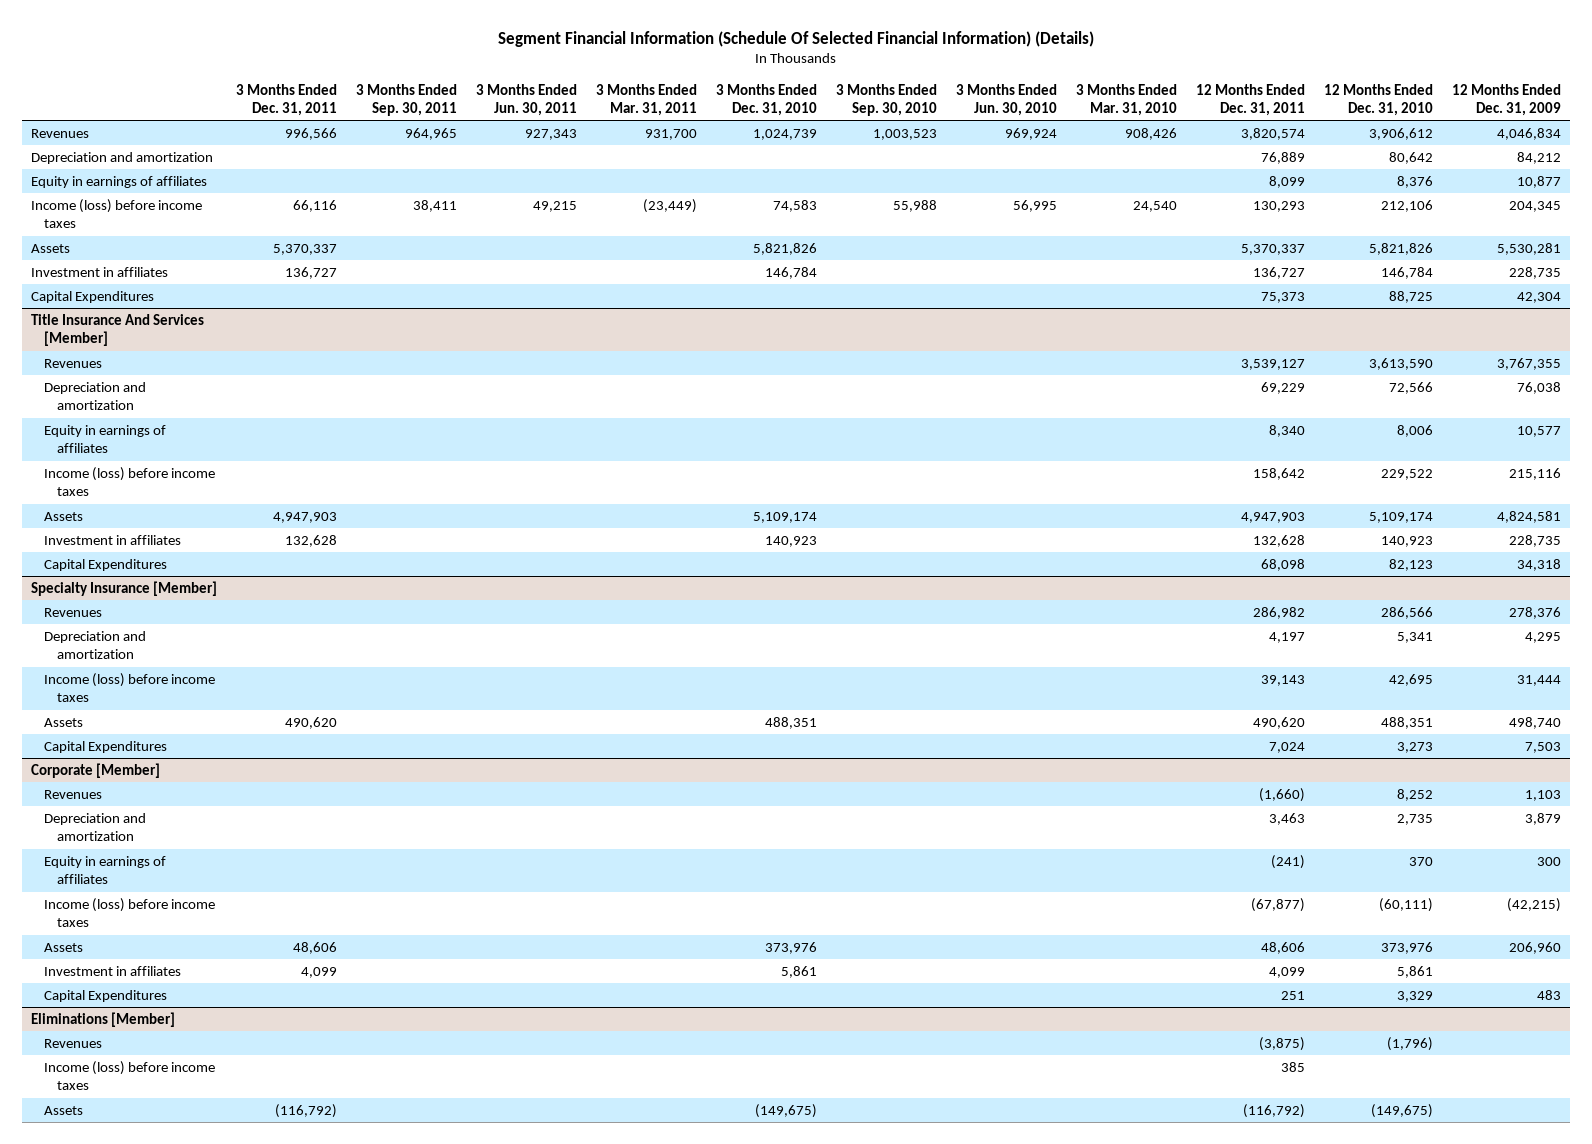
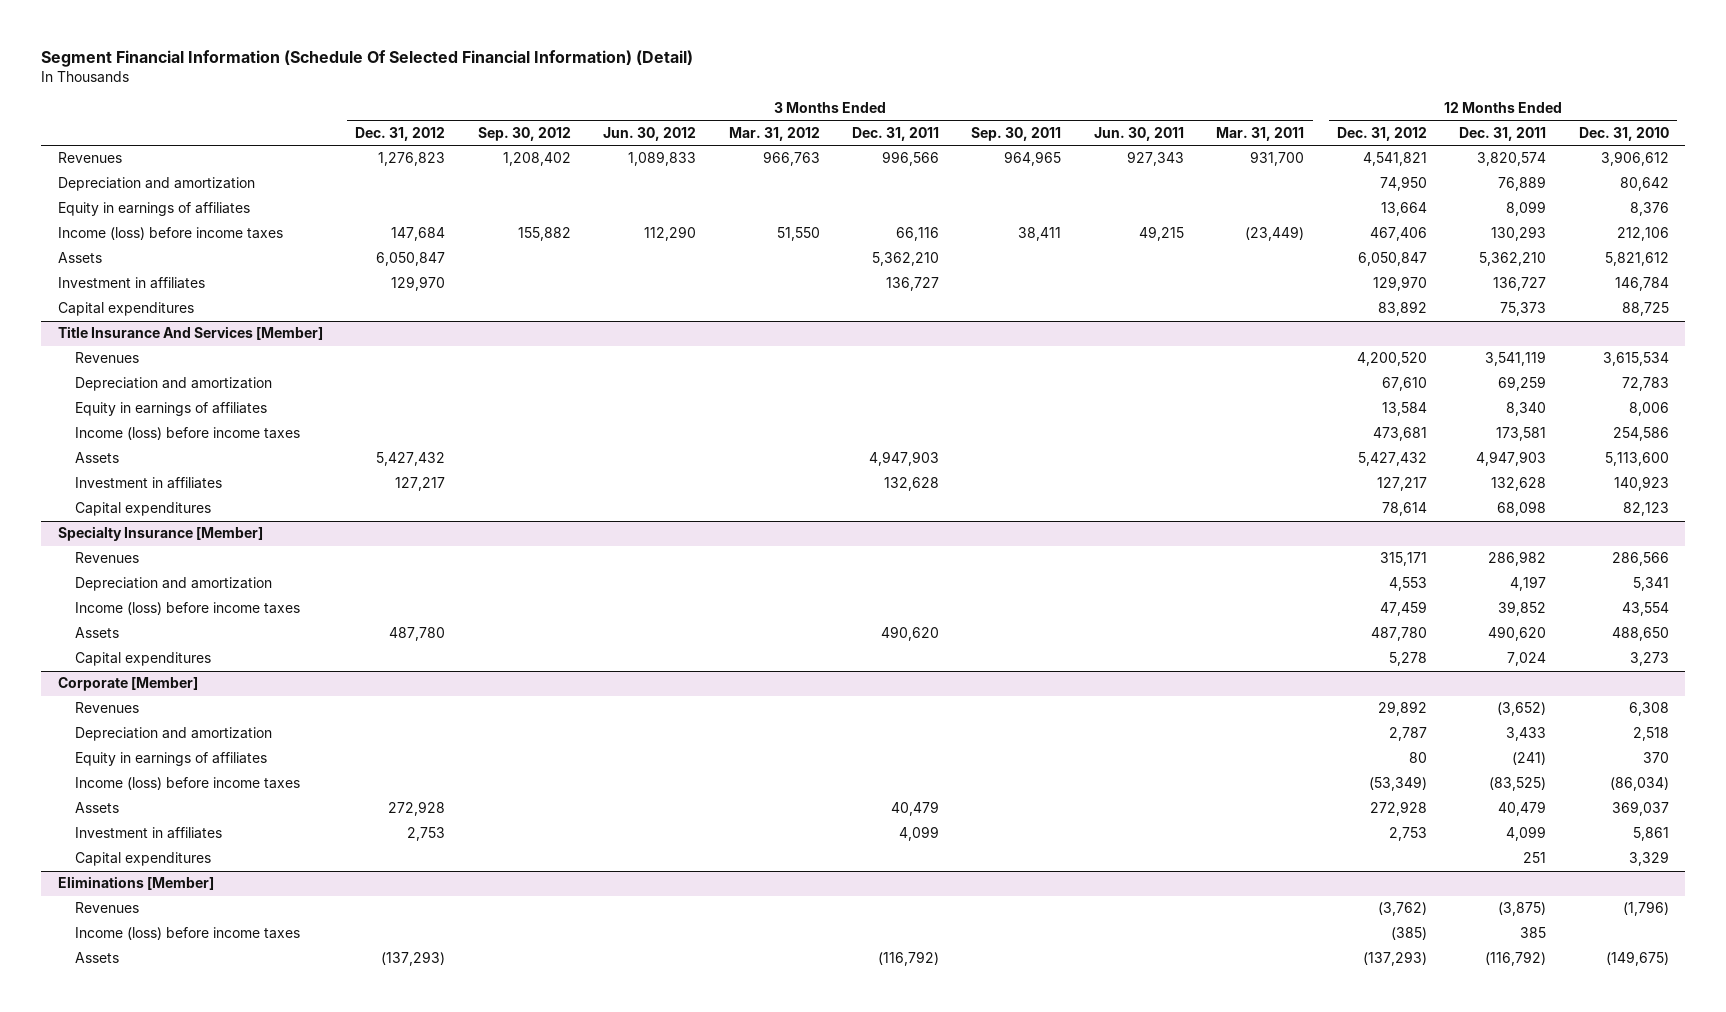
- Segment Financial Information (Schedule Of Selected Financial Information) (Details)
+ Segment Financial Information (Schedule Of Selected Financial Information) (Detail)
- | 3 Months Ended Dec. 31, 2011 | 3 Months Ended Sep. 30, 2011 | 3 Months Ended Jun. 30, 2011 | 3 Months Ended Mar. 31, 2011 | 3 Months Ended Dec. 31, 2010 | 3 Months Ended Sep. 30, 2010 | 3 Months Ended Jun. 30, 2010 | 3 Months Ended Mar. 31, 2010 | 12 Months Ended Dec. 31, 2011 | 12 Months Ended Dec. 31, 2010 | 12 Months Ended Dec. 31, 2009
+ | 3 Months Ended Dec. 31, 2012 | 3 Months Ended Sep. 30, 2012 | 3 Months Ended Jun. 30, 2012 | 3 Months Ended Mar. 31, 2012 | 3 Months Ended Dec. 31, 2011 | 3 Months Ended Sep. 30, 2011 | 3 Months Ended Jun. 30, 2011 | 3 Months Ended Mar. 31, 2011 | 12 Months Ended Dec. 31, 2012 | 12 Months Ended Dec. 31, 2011 | 12 Months Ended Dec. 31, 2010
- Assets | 5,370,337 | | | | 5,821,826 | | | | 5,370,337 | 5,821,826 | 5,530,281
+ Assets | 6,050,847 | | | | 5,362,210 | | | | 6,050,847 | 5,362,210 | 5,821,612
- Capital Expenditures | | | | | | | | | 75,373 | 88,725 | 42,304
+ Capital expenditures | | | | | | | | | 83,892 | 75,373 | 88,725
@ Title Insurance And Services [Member]
- Revenues | | | | | | | | | 3,539,127 | 3,613,590 | 3,767,355
- Depreciation and amortization | | | | | | | | | 69,229 | 72,566 | 76,038
+ Revenues | | | | | | | | | 4,200,520 | 3,541,119 | 3,615,534
+ Depreciation and amortization | | | | | | | | | 67,610 | 69,259 | 72,783
- Income (loss) before income taxes | | | | | | | | | 158,642 | 229,522 | 215,116
- Assets | 4,947,903 | | | | 5,109,174 | | | | 4,947,903 | 5,109,174 | 4,824,581
+ Income (loss) before income taxes | | | | | | | | | 473,681 | 173,581 | 254,586
+ Assets | 5,427,432 | | | | 4,947,903 | | | | 5,427,432 | 4,947,903 | 5,113,600
- Capital Expenditures | | | | | | | | | 68,098 | 82,123 | 34,318
+ Capital expenditures | | | | | | | | | 78,614 | 68,098 | 82,123
@ Specialty Insurance [Member]
- Income (loss) before income taxes | | | | | | | | | 39,143 | 42,695 | 31,444
- Assets | 490,620 | | | | 488,351 | | | | 490,620 | 488,351 | 498,740
- Capital Expenditures | | | | | | | | | 7,024 | 3,273 | 7,503
+ Income (loss) before income taxes | | | | | | | | | 47,459 | 39,852 | 43,554
+ Assets | 487,780 | | | | 490,620 | | | | 487,780 | 490,620 | 488,650
+ Capital expenditures | | | | | | | | | 5,278 | 7,024 | 3,273
@ Corporate [Member]
- Revenues | | | | | | | | | (1,660) | 8,252 | 1,103
- Depreciation and amortization | | | | | | | | | 3,463 | 2,735 | 3,879
+ Revenues | | | | | | | | | 29,892 | (3,652) | 6,308
+ Depreciation and amortization | | | | | | | | | 2,787 | 3,433 | 2,518
- Income (loss) before income taxes | | | | | | | | | (67,877) | (60,111) | (42,215)
- Assets | 48,606 | | | | 373,976 | | | | 48,606 | 373,976 | 206,960
+ Income (loss) before income taxes | | | | | | | | | (53,349) | (83,525) | (86,034)
+ Assets | 272,928 | | | | 40,479 | | | | 272,928 | 40,479 | 369,037
- Capital Expenditures | | | | | | | | | 251 | 3,329 | 483
+ Capital expenditures | | | | | | | | | | 251 | 3,329

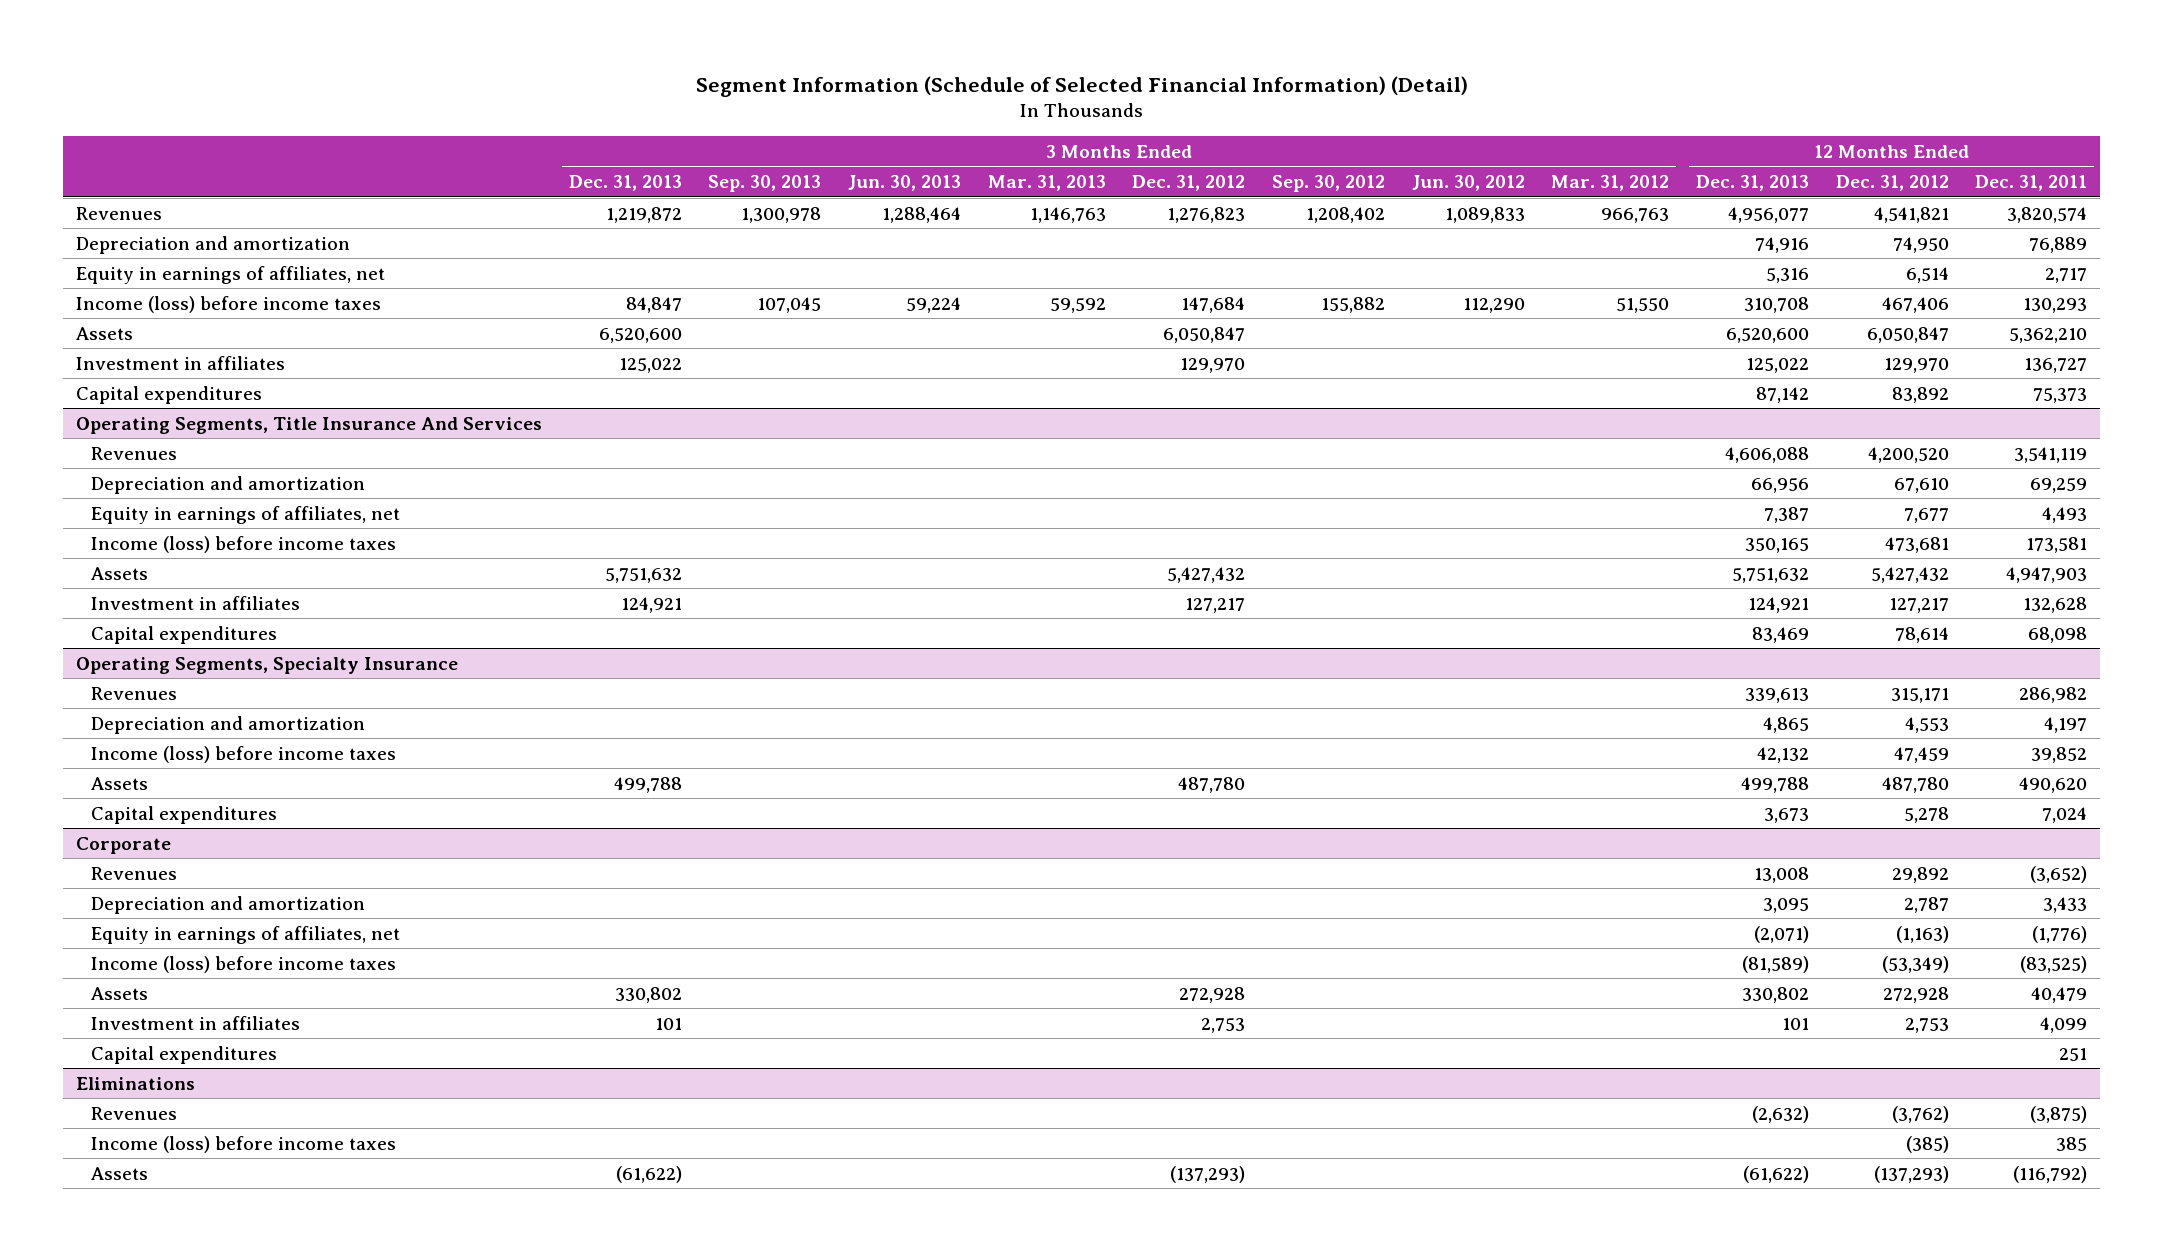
- Segment Financial Information (Schedule Of Selected Financial Information) (Detail)
+ Segment Information (Schedule of Selected Financial Information) (Detail)
- | 3 Months Ended Dec. 31, 2012 | 3 Months Ended Sep. 30, 2012 | 3 Months Ended Jun. 30, 2012 | 3 Months Ended Mar. 31, 2012 | 3 Months Ended Dec. 31, 2011 | 3 Months Ended Sep. 30, 2011 | 3 Months Ended Jun. 30, 2011 | 3 Months Ended Mar. 31, 2011 | 12 Months Ended Dec. 31, 2012 | 12 Months Ended Dec. 31, 2011 | 12 Months Ended Dec. 31, 2010
+ | 3 Months Ended Dec. 31, 2013 | 3 Months Ended Sep. 30, 2013 | 3 Months Ended Jun. 30, 2013 | 3 Months Ended Mar. 31, 2013 | 3 Months Ended Dec. 31, 2012 | 3 Months Ended Sep. 30, 2012 | 3 Months Ended Jun. 30, 2012 | 3 Months Ended Mar. 31, 2012 | 12 Months Ended Dec. 31, 2013 | 12 Months Ended Dec. 31, 2012 | 12 Months Ended Dec. 31, 2011
- Equity in earnings of affiliates | | | | | | | | | 13,664 | 8,099 | 8,376
+ Equity in earnings of affiliates, net | | | | | | | | | 5,316 | 6,514 | 2,717
- Title Insurance And Services [Member]
+ Operating Segments, Title Insurance And Services
- Equity in earnings of affiliates | | | | | | | | | 13,584 | 8,340 | 8,006
+ Equity in earnings of affiliates, net | | | | | | | | | 7,387 | 7,677 | 4,493
- Specialty Insurance [Member]
+ Operating Segments, Specialty Insurance
- Corporate [Member]
+ Corporate
- Equity in earnings of affiliates | | | | | | | | | 80 | (241) | 370
+ Equity in earnings of affiliates, net | | | | | | | | | (2,071) | (1,163) | (1,776)
- Eliminations [Member]
+ Eliminations

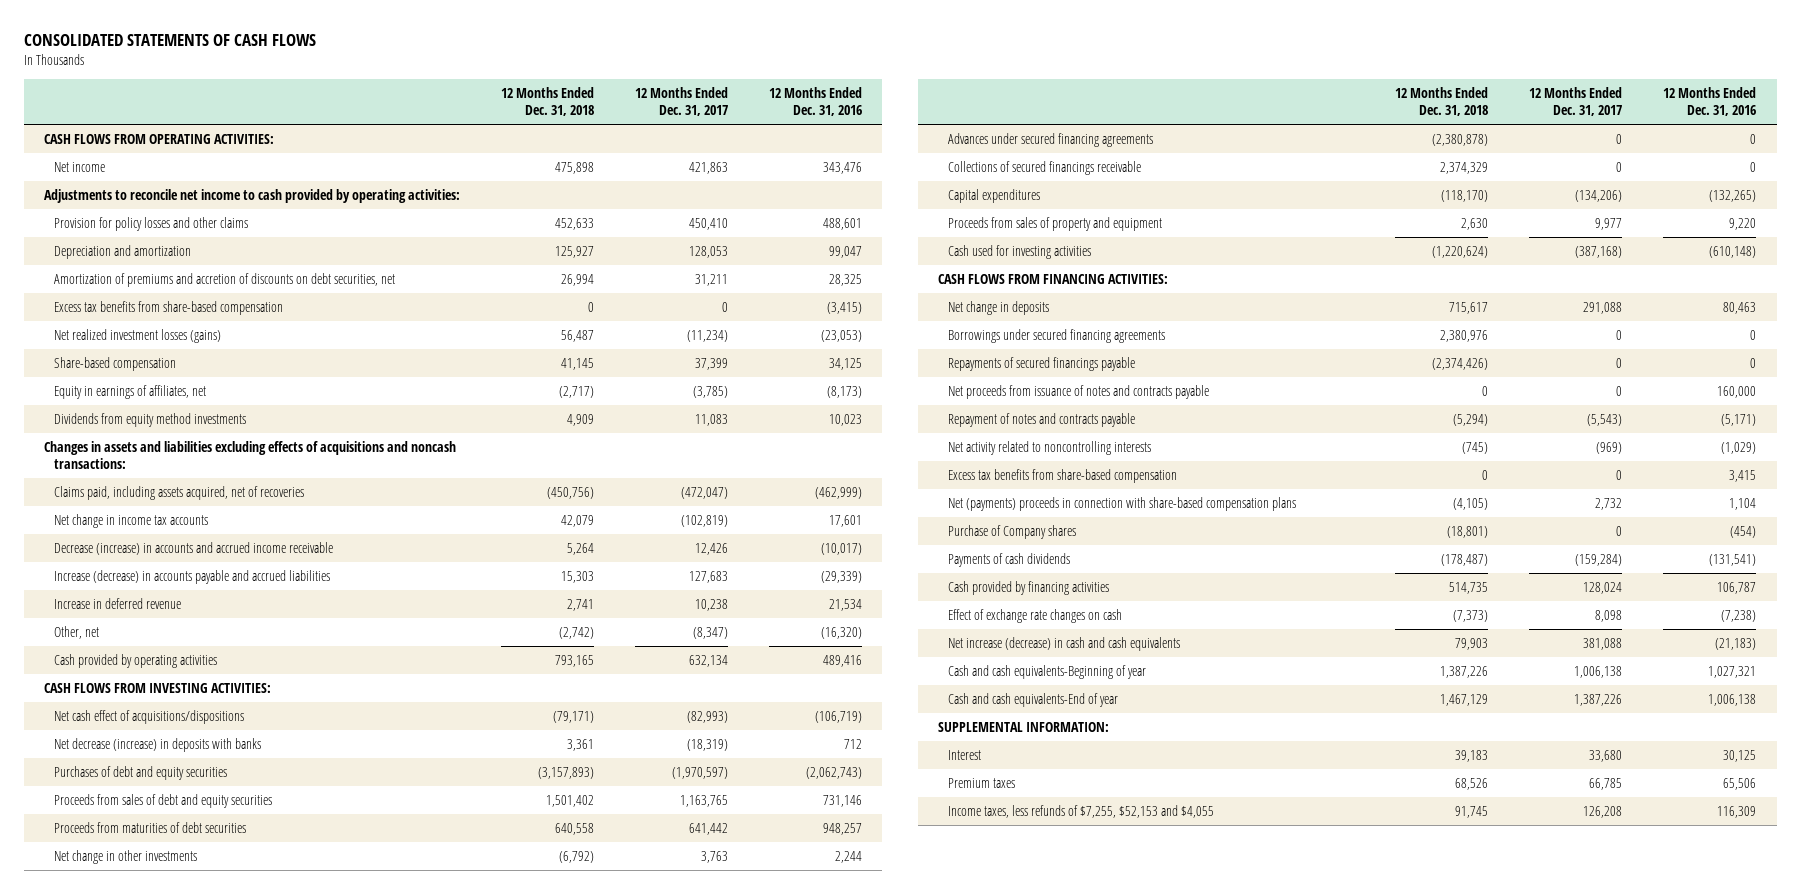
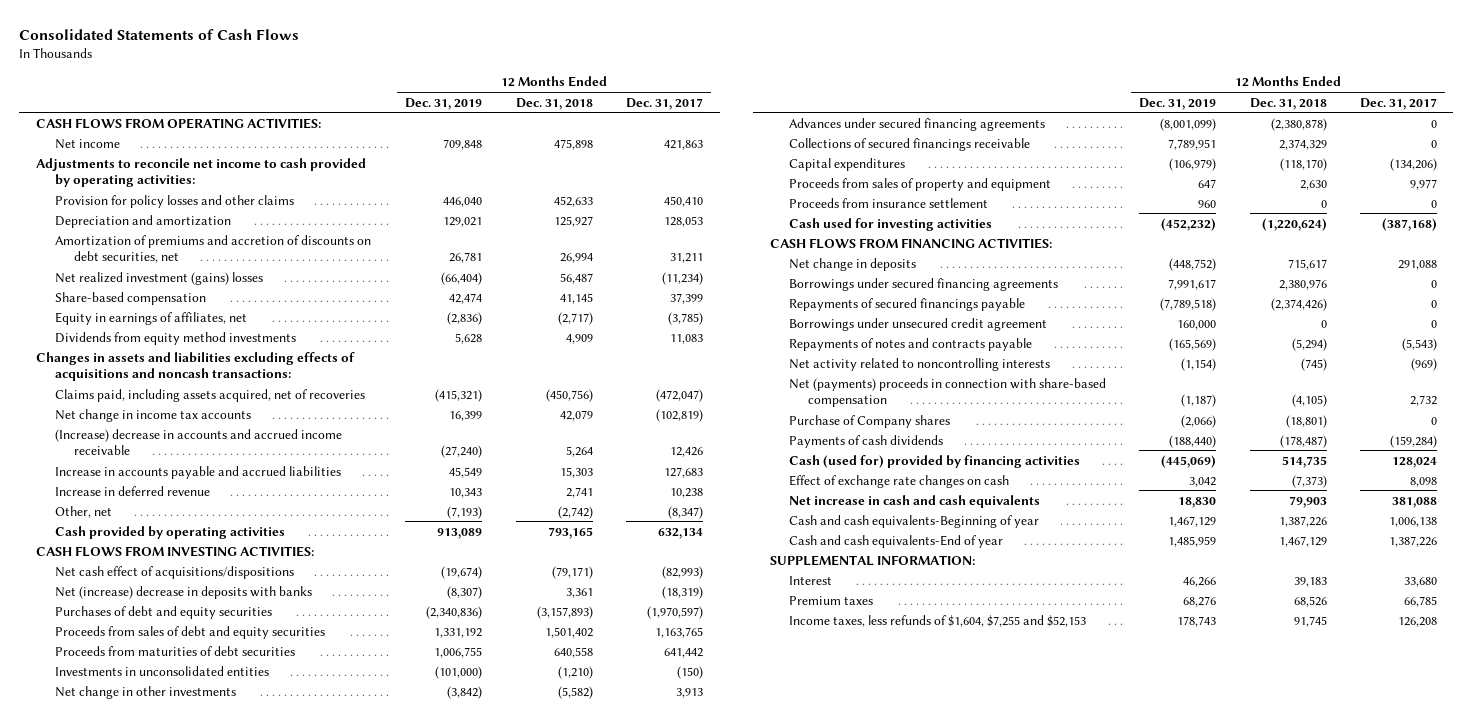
- CONSOLIDATED STATEMENTS OF CASH FLOWS
+ Consolidated Statements of Cash Flows
- | 12 Months Ended Dec. 31, 2018 | 12 Months Ended Dec. 31, 2017 | 12 Months Ended Dec. 31, 2016
+ | 12 Months Ended Dec. 31, 2019 | 12 Months Ended Dec. 31, 2018 | 12 Months Ended Dec. 31, 2017
- Excess tax benefits from share-based compensation | 0 | 0 | (3,415)
- Net realized investment losses (gains) | 56,487 | (11,234) | (23,053)
+ Net realized investment (gains) losses | (66,404) | 56,487 | (11,234)
- Decrease (increase) in accounts and accrued income receivable | 5,264 | 12,426 | (10,017)
- Increase (decrease) in accounts payable and accrued liabilities | 15,303 | 127,683 | (29,339)
+ (Increase) decrease in accounts and accrued income receivable | (27,240) | 5,264 | 12,426
+ Increase in accounts payable and accrued liabilities | 45,549 | 15,303 | 127,683
- Net decrease (increase) in deposits with banks | 3,361 | (18,319) | 712
+ Net (increase) decrease in deposits with banks | (8,307) | 3,361 | (18,319)
- Net change in other investments | (6,792) | 3,763 | 2,244
+ Investments in unconsolidated entities | (101,000) | (1,210) | (150)
+ Net change in other investments | (3,842) | (5,582) | 3,913
+ Proceeds from insurance settlement | 960 | 0 | 0
- Net proceeds from issuance of notes and contracts payable | 0 | 0 | 160,000
- Repayment of notes and contracts payable | (5,294) | (5,543) | (5,171)
+ Borrowings under unsecured credit agreement | 160,000 | 0 | 0
+ Repayments of notes and contracts payable | (165,569) | (5,294) | (5,543)
- Excess tax benefits from share-based compensation | 0 | 0 | 3,415
- Net (payments) proceeds in connection with share-based compensation plans | (4,105) | 2,732 | 1,104
+ Net (payments) proceeds in connection with share-based compensation | (1,187) | (4,105) | 2,732
- Cash provided by financing activities | 514,735 | 128,024 | 106,787
+ Cash (used for) provided by financing activities | (445,069) | 514,735 | 128,024
- Net increase (decrease) in cash and cash equivalents | 79,903 | 381,088 | (21,183)
+ Net increase in cash and cash equivalents | 18,830 | 79,903 | 381,088
- Income taxes, less refunds of $7,255, $52,153 and $4,055 | 91,745 | 126,208 | 116,309
+ Income taxes, less refunds of $1,604, $7,255 and $52,153 | 178,743 | 91,745 | 126,208

